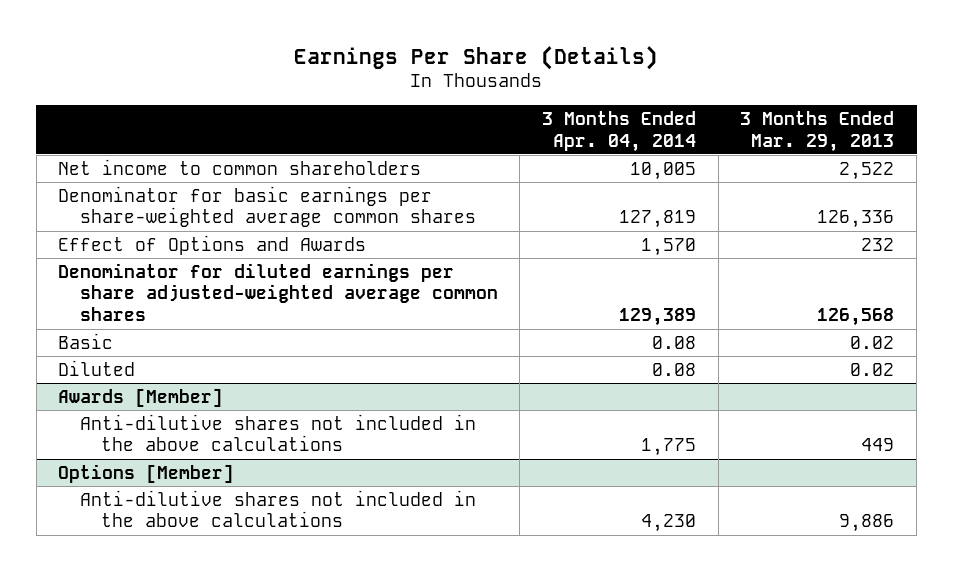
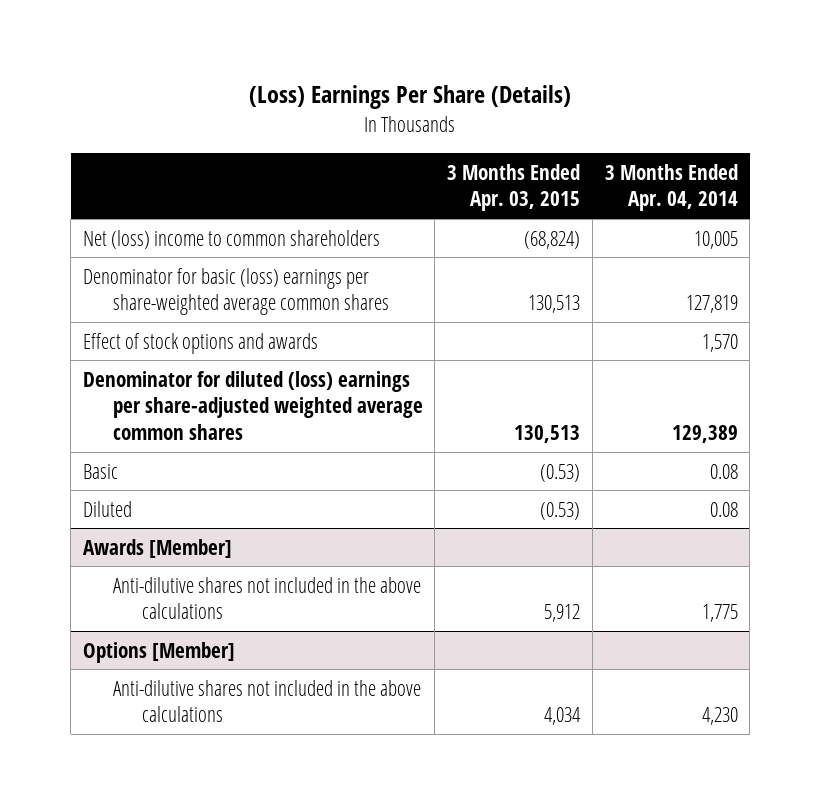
- Earnings Per Share (Details)
+ (Loss) Earnings Per Share (Details)
- | 3 Months Ended Apr. 04, 2014 | 3 Months Ended Mar. 29, 2013
+ | 3 Months Ended Apr. 03, 2015 | 3 Months Ended Apr. 04, 2014
- Net income to common shareholders | 10,005 | 2,522
- Denominator for basic earnings per share-weighted average common shares | 127,819 | 126,336
- Effect of Options and Awards | 1,570 | 232
- Denominator for diluted earnings per share adjusted-weighted average common shares | 129,389 | 126,568
+ Net (loss) income to common shareholders | (68,824) | 10,005
+ Denominator for basic (loss) earnings per share-weighted average common shares | 130,513 | 127,819
+ Effect of stock options and awards | | 1,570
+ Denominator for diluted (loss) earnings per share-adjusted weighted average common shares | 130,513 | 129,389

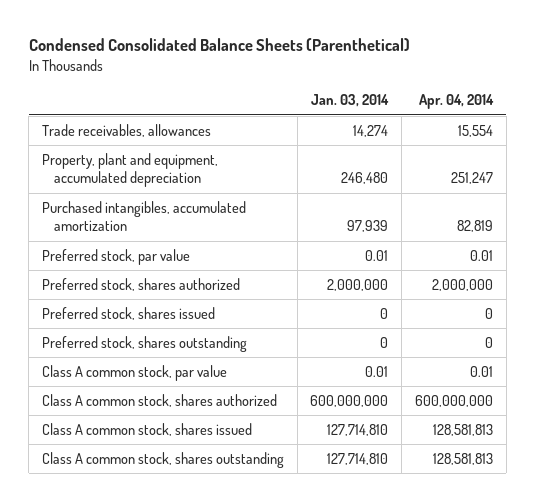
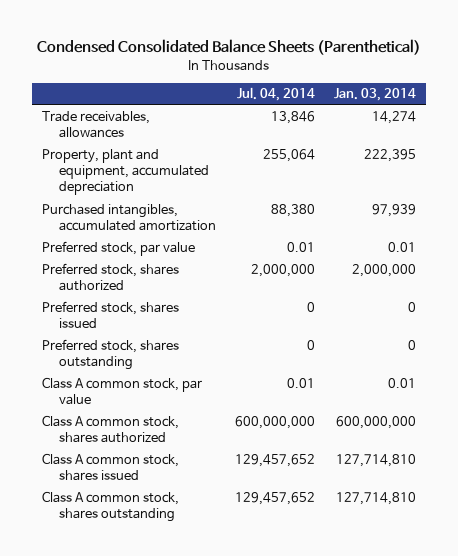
- | Jan. 03, 2014 | Apr. 04, 2014
+ | Jul. 04, 2014 | Jan. 03, 2014
- Property, plant and equipment, accumulated depreciation | 246,480 | 251,247
+ Property, plant and equipment, accumulated depreciation | 255,064 | 222,395

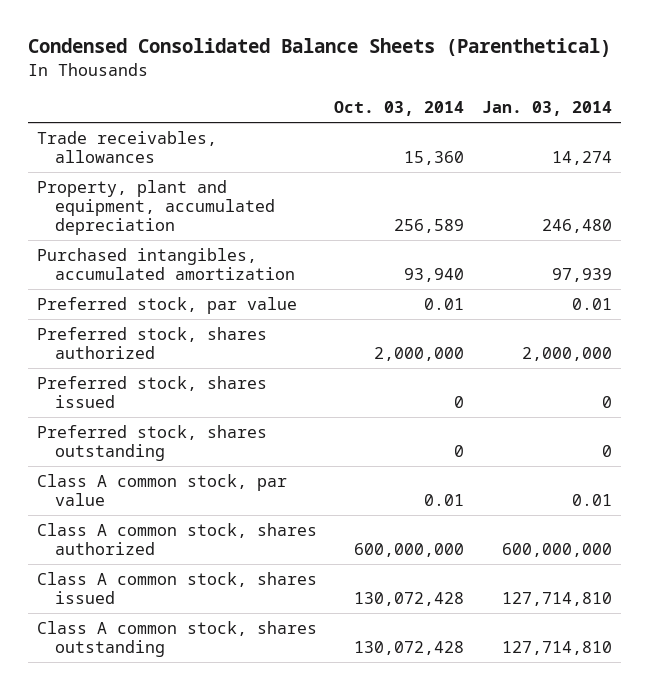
- | Jul. 04, 2014 | Jan. 03, 2014
+ | Oct. 03, 2014 | Jan. 03, 2014
- Property, plant and equipment, accumulated depreciation | 255,064 | 222,395
+ Property, plant and equipment, accumulated depreciation | 256,589 | 246,480

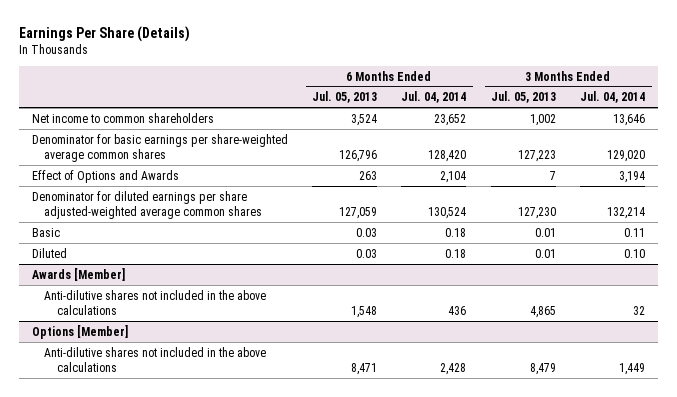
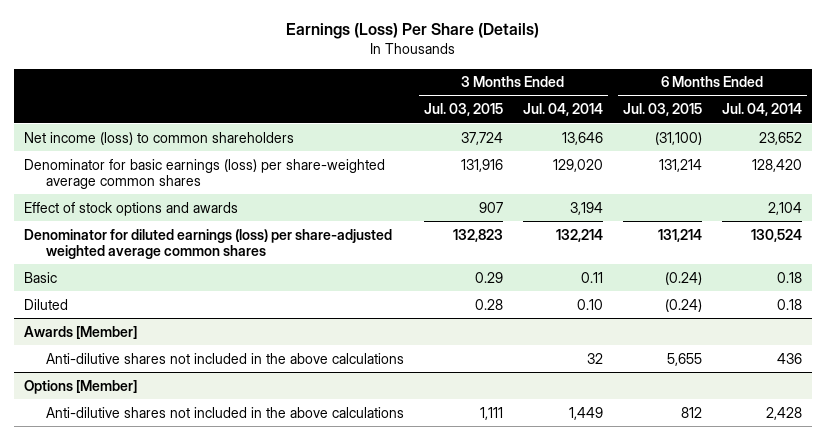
- Earnings Per Share (Details)
+ Earnings (Loss) Per Share (Details)
- | 6 Months Ended Jul. 05, 2013 | 6 Months Ended Jul. 04, 2014 | 3 Months Ended Jul. 05, 2013 | 3 Months Ended Jul. 04, 2014
+ | 3 Months Ended Jul. 03, 2015 | 3 Months Ended Jul. 04, 2014 | 6 Months Ended Jul. 03, 2015 | 6 Months Ended Jul. 04, 2014
- Net income to common shareholders | 3,524 | 23,652 | 1,002 | 13,646
- Denominator for basic earnings per share-weighted average common shares | 126,796 | 128,420 | 127,223 | 129,020
- Effect of Options and Awards | 263 | 2,104 | 7 | 3,194
- Denominator for diluted earnings per share adjusted-weighted average common shares | 127,059 | 130,524 | 127,230 | 132,214
+ Net income (loss) to common shareholders | 37,724 | 13,646 | (31,100) | 23,652
+ Denominator for basic earnings (loss) per share-weighted average common shares | 131,916 | 129,020 | 131,214 | 128,420
+ Effect of stock options and awards | 907 | 3,194 | | 2,104
+ Denominator for diluted earnings (loss) per share-adjusted weighted average common shares | 132,823 | 132,214 | 131,214 | 130,524

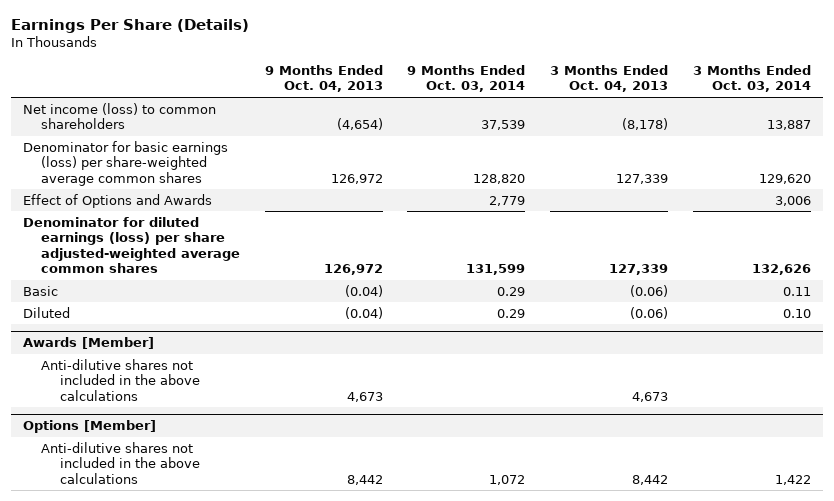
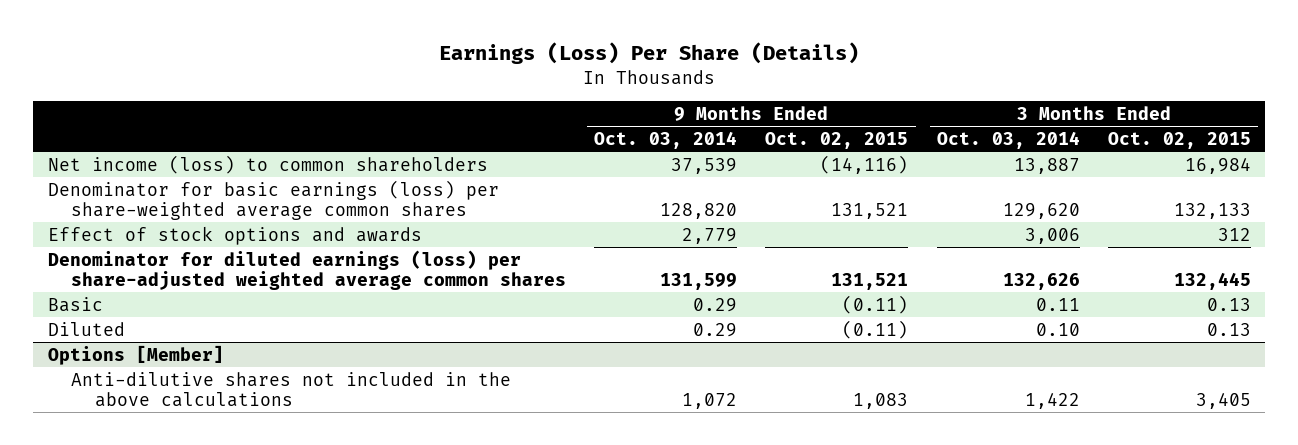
- Earnings Per Share (Details)
+ Earnings (Loss) Per Share (Details)
- | 9 Months Ended Oct. 04, 2013 | 9 Months Ended Oct. 03, 2014 | 3 Months Ended Oct. 04, 2013 | 3 Months Ended Oct. 03, 2014
+ | 9 Months Ended Oct. 03, 2014 | 9 Months Ended Oct. 02, 2015 | 3 Months Ended Oct. 03, 2014 | 3 Months Ended Oct. 02, 2015
- Effect of Options and Awards | | 2,779 | | 3,006
- Denominator for diluted earnings (loss) per share adjusted-weighted average common shares | 126,972 | 131,599 | 127,339 | 132,626
+ Effect of stock options and awards | 2,779 | | 3,006 | 312
+ Denominator for diluted earnings (loss) per share-adjusted weighted average common shares | 131,599 | 131,521 | 132,626 | 132,445
- Awards [Member]
- Anti-dilutive shares not included in the above calculations | 4,673 | | 4,673 |

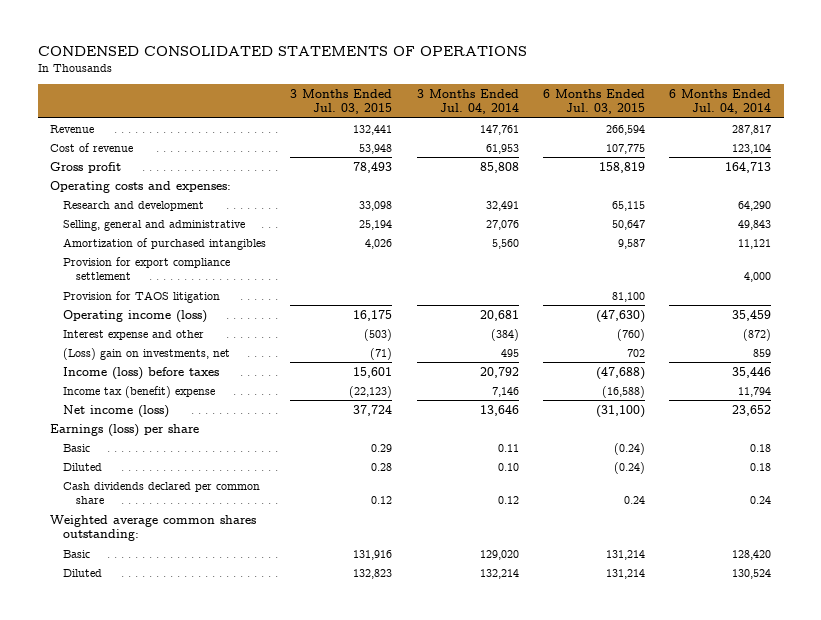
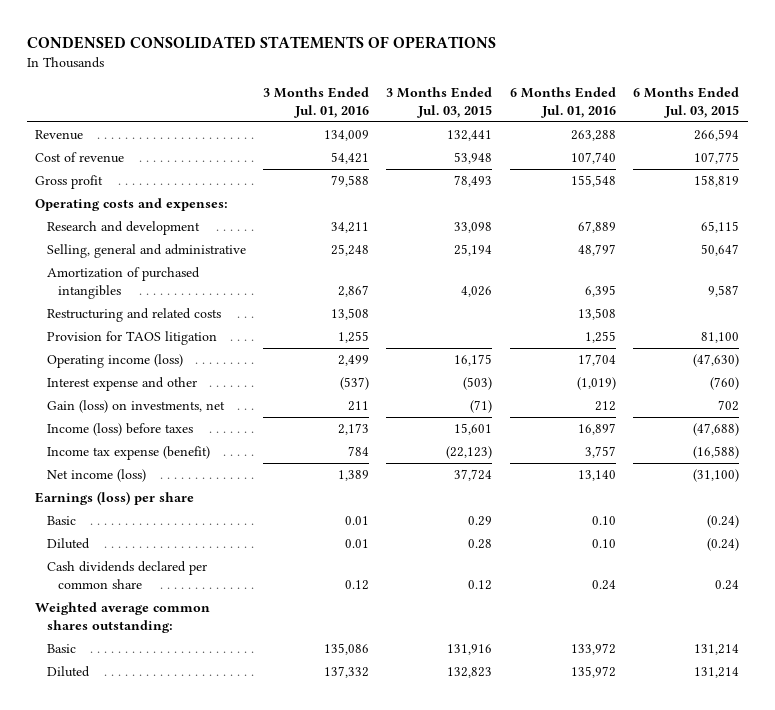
- | 3 Months Ended Jul. 03, 2015 | 3 Months Ended Jul. 04, 2014 | 6 Months Ended Jul. 03, 2015 | 6 Months Ended Jul. 04, 2014
+ | 3 Months Ended Jul. 01, 2016 | 3 Months Ended Jul. 03, 2015 | 6 Months Ended Jul. 01, 2016 | 6 Months Ended Jul. 03, 2015
- Provision for export compliance settlement | | | | 4,000
+ Restructuring and related costs | 13,508 | | 13,508 |
- (Loss) gain on investments, net | (71) | 495 | 702 | 859
+ Gain (loss) on investments, net | 211 | (71) | 212 | 702
- Income tax (benefit) expense | (22,123) | 7,146 | (16,588) | 11,794
+ Income tax expense (benefit) | 784 | (22,123) | 3,757 | (16,588)

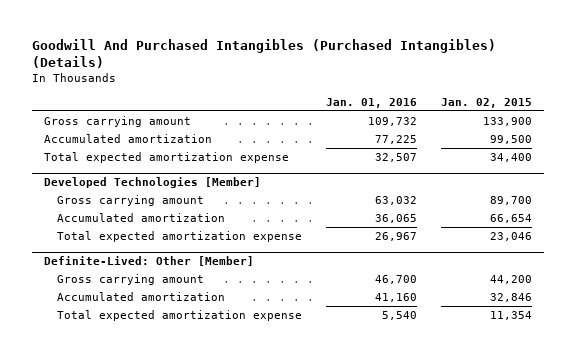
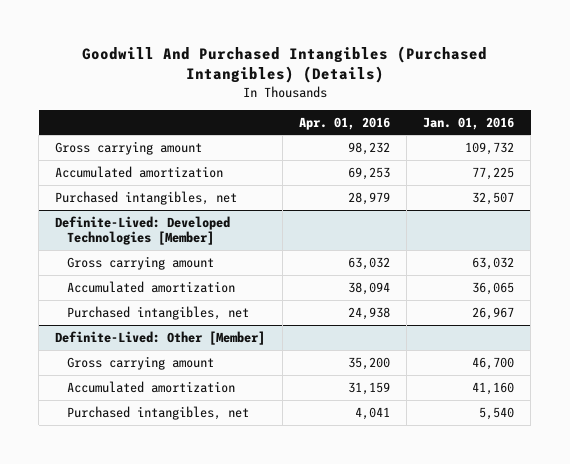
- | Jan. 01, 2016 | Jan. 02, 2015
+ | Apr. 01, 2016 | Jan. 01, 2016
- Total expected amortization expense | 32,507 | 34,400
- Developed Technologies [Member]
+ Purchased intangibles, net | 28,979 | 32,507
+ Definite-Lived: Developed Technologies [Member]
- Total expected amortization expense | 26,967 | 23,046
+ Purchased intangibles, net | 24,938 | 26,967
@ Definite-Lived: Other [Member]
- Total expected amortization expense | 5,540 | 11,354
+ Purchased intangibles, net | 4,041 | 5,540

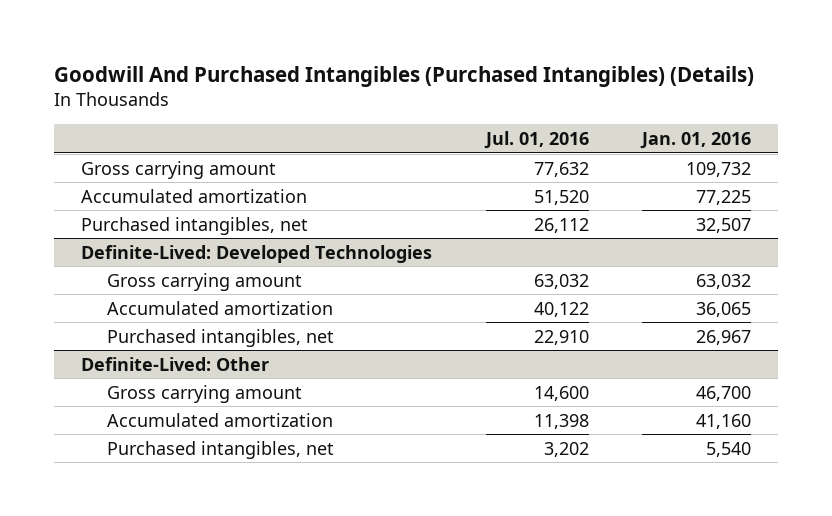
- | Apr. 01, 2016 | Jan. 01, 2016
+ | Jul. 01, 2016 | Jan. 01, 2016
- Definite-Lived: Developed Technologies [Member]
+ Definite-Lived: Developed Technologies
- Definite-Lived: Other [Member]
+ Definite-Lived: Other

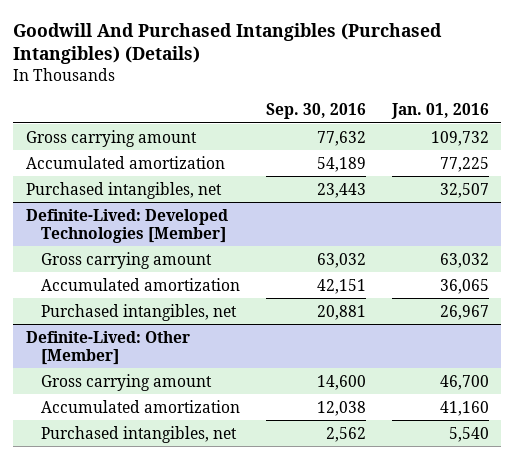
- | Jul. 01, 2016 | Jan. 01, 2016
+ | Sep. 30, 2016 | Jan. 01, 2016
- Definite-Lived: Developed Technologies
+ Definite-Lived: Developed Technologies [Member]
- Definite-Lived: Other
+ Definite-Lived: Other [Member]

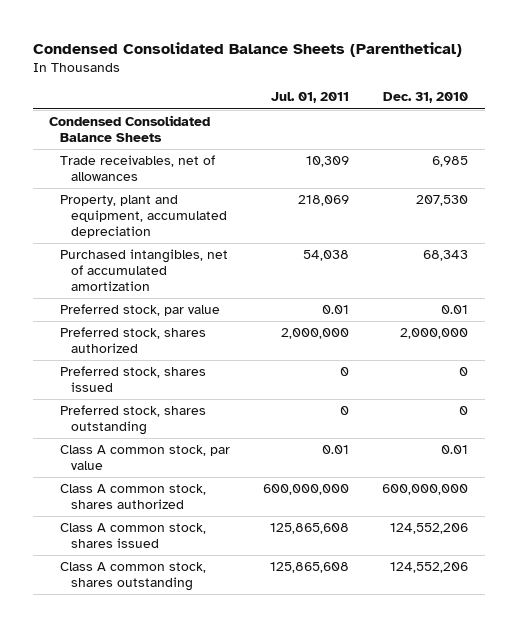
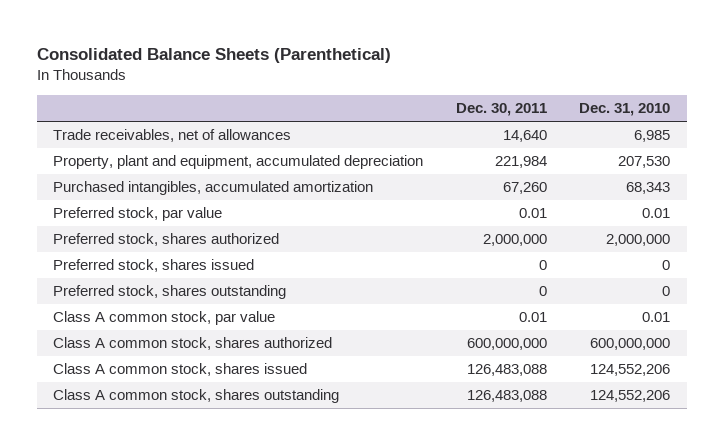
- Condensed Consolidated Balance Sheets (Parenthetical)
+ Consolidated Balance Sheets (Parenthetical)
- | Jul. 01, 2011 | Dec. 31, 2010
+ | Dec. 30, 2011 | Dec. 31, 2010
- Condensed Consolidated Balance Sheets
- Purchased intangibles, net of accumulated amortization | 54,038 | 68,343
+ Purchased intangibles, accumulated amortization | 67,260 | 68,343

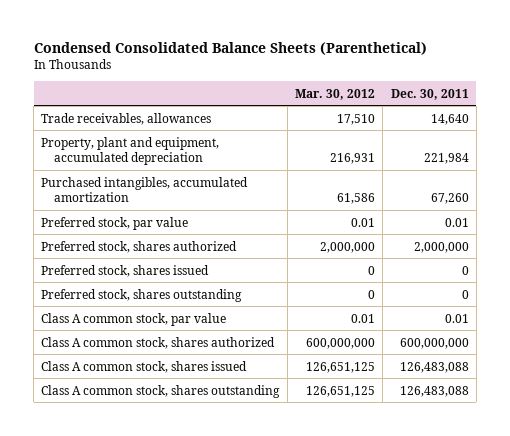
- Consolidated Balance Sheets (Parenthetical)
+ Condensed Consolidated Balance Sheets (Parenthetical)
- | Dec. 30, 2011 | Dec. 31, 2010
+ | Mar. 30, 2012 | Dec. 30, 2011
- Trade receivables, net of allowances | 14,640 | 6,985
+ Trade receivables, allowances | 17,510 | 14,640

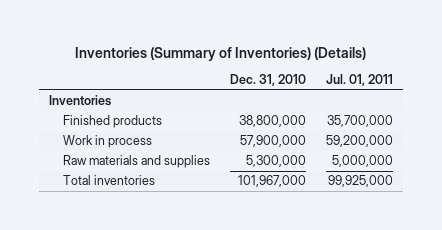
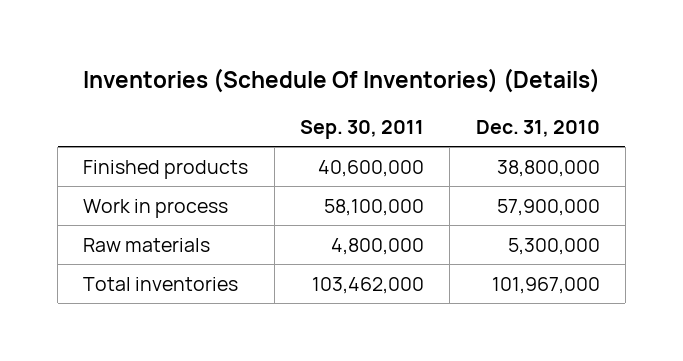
- Inventories (Summary of Inventories) (Details)
+ Inventories (Schedule Of Inventories) (Details)
- | Dec. 31, 2010 | Jul. 01, 2011
+ | Sep. 30, 2011 | Dec. 31, 2010
- Inventories
- Raw materials and supplies | 5,300,000 | 5,000,000
+ Raw materials | 4,800,000 | 5,300,000

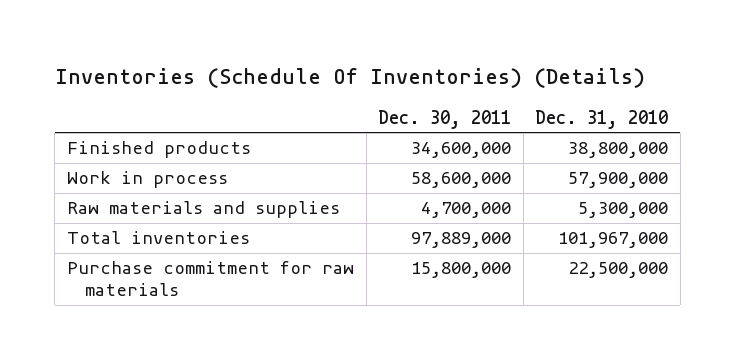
- | Sep. 30, 2011 | Dec. 31, 2010
+ | Dec. 30, 2011 | Dec. 31, 2010
- Raw materials | 4,800,000 | 5,300,000
+ Raw materials and supplies | 4,700,000 | 5,300,000
+ Purchase commitment for raw materials | 15,800,000 | 22,500,000

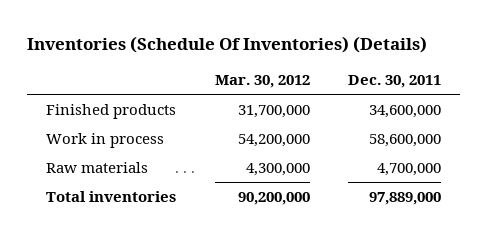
- | Dec. 30, 2011 | Dec. 31, 2010
+ | Mar. 30, 2012 | Dec. 30, 2011
- Raw materials and supplies | 4,700,000 | 5,300,000
+ Raw materials | 4,300,000 | 4,700,000
- Purchase commitment for raw materials | 15,800,000 | 22,500,000

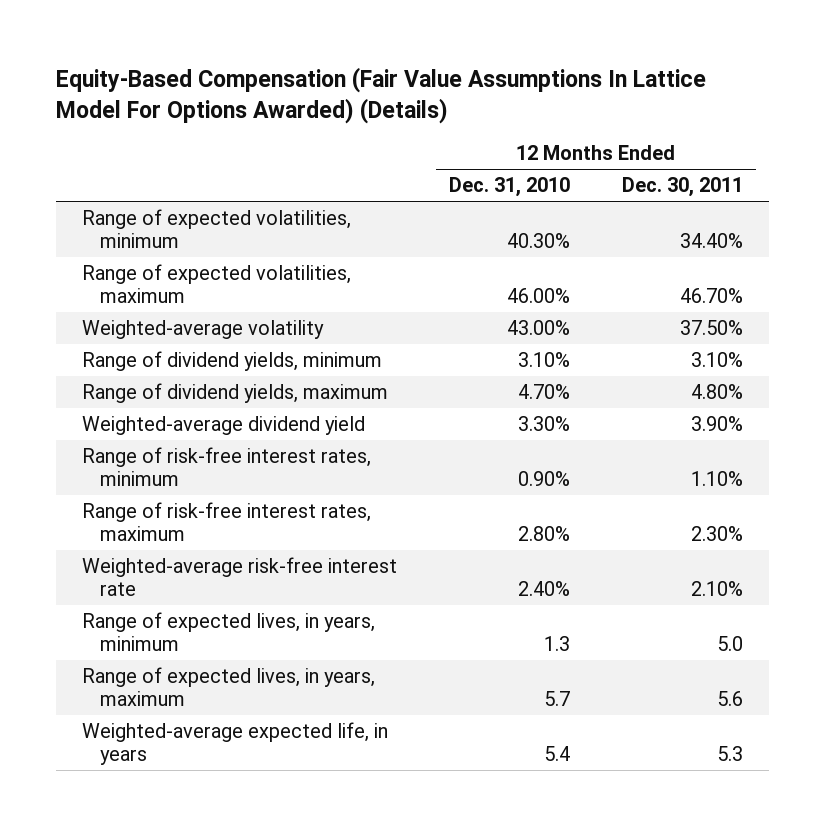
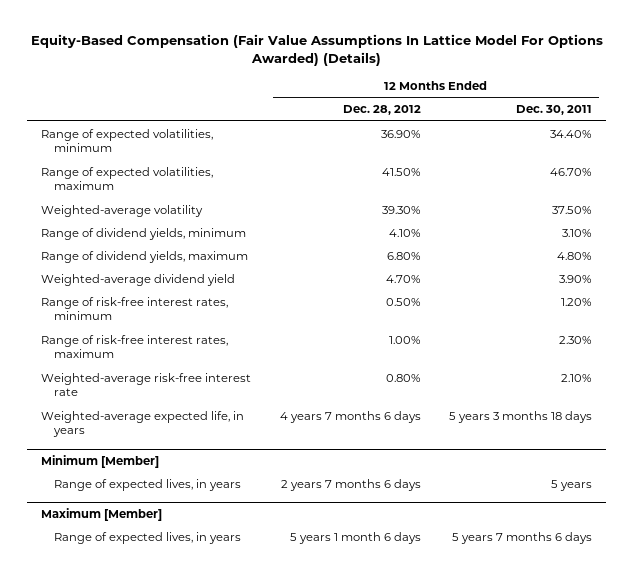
- | 12 Months Ended Dec. 31, 2010 | 12 Months Ended Dec. 30, 2011
+ | 12 Months Ended Dec. 28, 2012 | 12 Months Ended Dec. 30, 2011
- Range of risk-free interest rates, minimum | 0.90% | 1.10%
+ Range of risk-free interest rates, minimum | 0.50% | 1.20%
- Range of expected lives, in years, minimum | 1.3 | 5.0
- Range of expected lives, in years, maximum | 5.7 | 5.6
- Weighted-average expected life, in years | 5.4 | 5.3
+ Weighted-average expected life, in years | 4 years 7 months 6 days | 5 years 3 months 18 days
+ Minimum [Member]
+ Range of expected lives, in years | 2 years 7 months 6 days | 5 years
+ Maximum [Member]
+ Range of expected lives, in years | 5 years 1 month 6 days | 5 years 7 months 6 days

